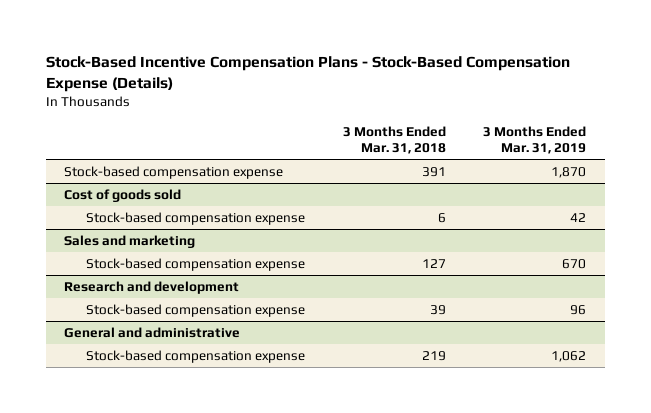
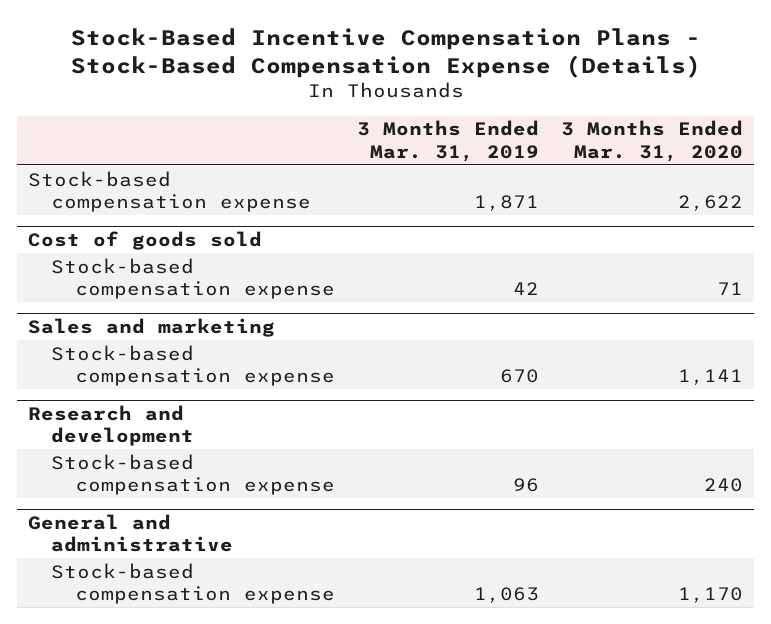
- | 3 Months Ended Mar. 31, 2018 | 3 Months Ended Mar. 31, 2019
+ | 3 Months Ended Mar. 31, 2019 | 3 Months Ended Mar. 31, 2020
- Stock-based compensation expense | 391 | 1,870
+ Stock-based compensation expense | 1,871 | 2,622
@ General and administrative
- Stock-based compensation expense | 219 | 1,062
+ Stock-based compensation expense | 1,063 | 1,170

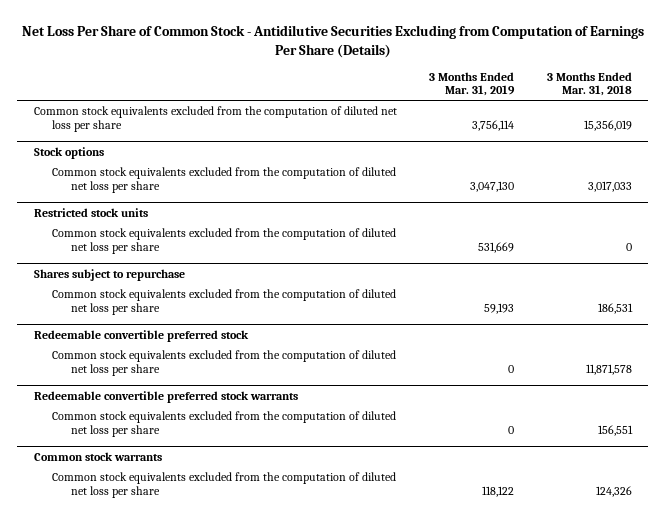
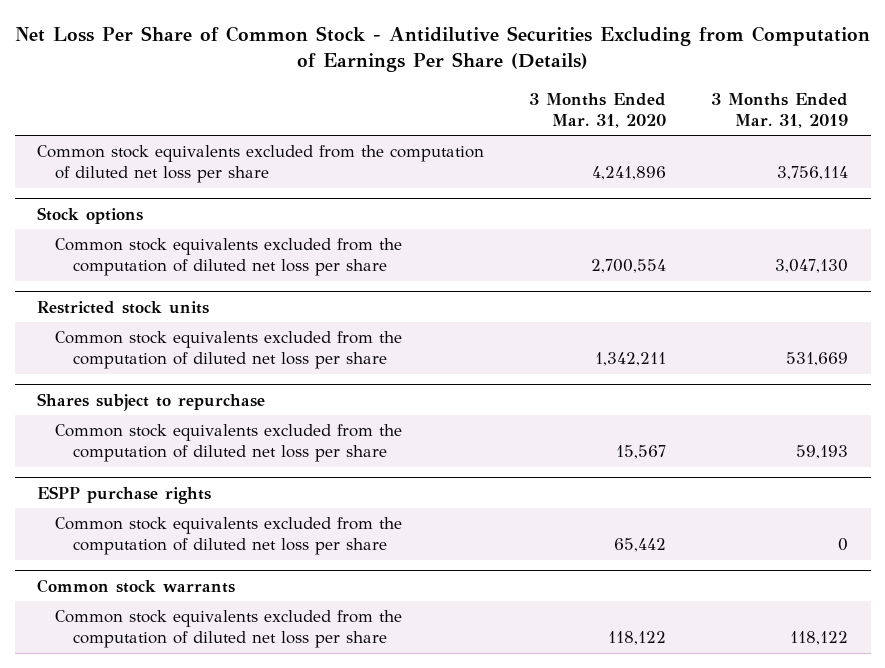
- | 3 Months Ended Mar. 31, 2019 | 3 Months Ended Mar. 31, 2018
+ | 3 Months Ended Mar. 31, 2020 | 3 Months Ended Mar. 31, 2019
- Redeemable convertible preferred stock
- Common stock equivalents excluded from the computation of diluted net loss per share | 0 | 11,871,578
- Redeemable convertible preferred stock warrants
+ ESPP purchase rights

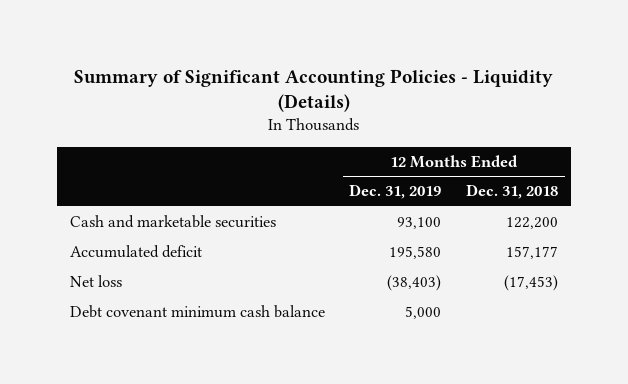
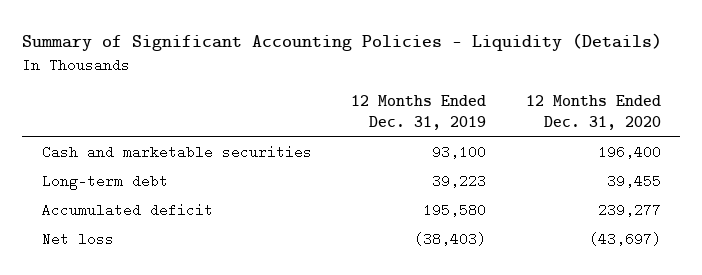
- | 12 Months Ended Dec. 31, 2019 | 12 Months Ended Dec. 31, 2018
+ | 12 Months Ended Dec. 31, 2019 | 12 Months Ended Dec. 31, 2020
+ Long-term debt | 39,223 | 39,455
- Debt covenant minimum cash balance | 5,000 |

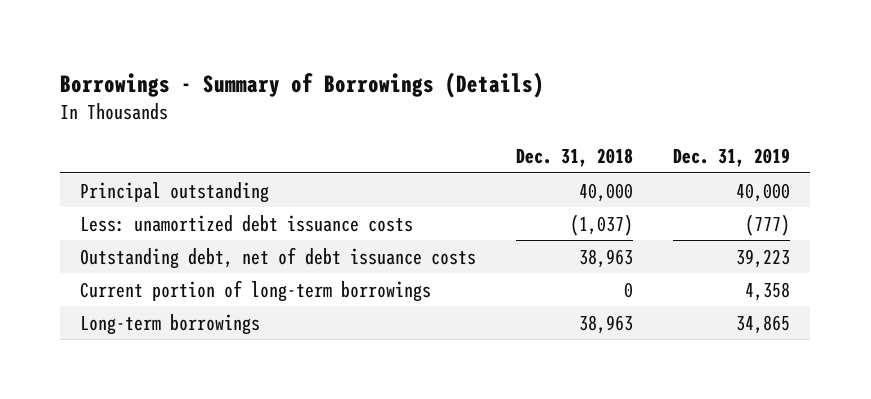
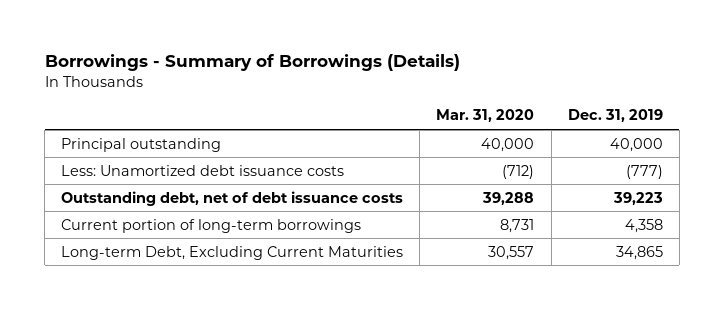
- | Dec. 31, 2018 | Dec. 31, 2019
+ | Mar. 31, 2020 | Dec. 31, 2019
- Less: unamortized debt issuance costs | (1,037) | (777)
+ Less: Unamortized debt issuance costs | (712) | (777)
- Long-term borrowings | 38,963 | 34,865
+ Long-term Debt, Excluding Current Maturities | 30,557 | 34,865

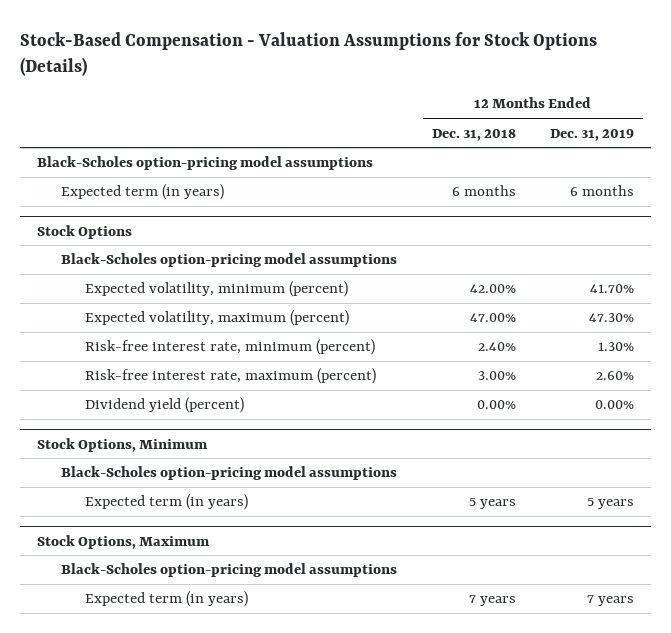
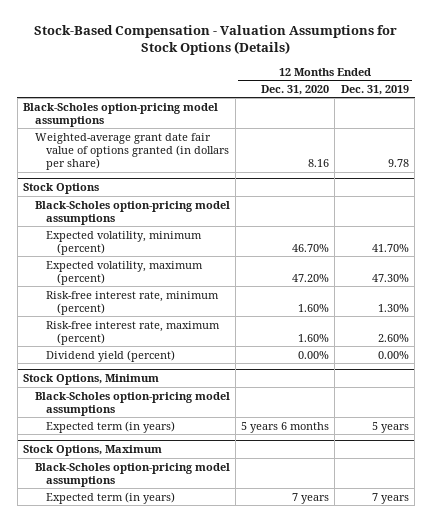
- | 12 Months Ended Dec. 31, 2018 | 12 Months Ended Dec. 31, 2019
+ | 12 Months Ended Dec. 31, 2020 | 12 Months Ended Dec. 31, 2019
- Expected term (in years) | 6 months | 6 months
+ Weighted-average grant date fair value of options granted (in dollars per share) | 8.16 | 9.78

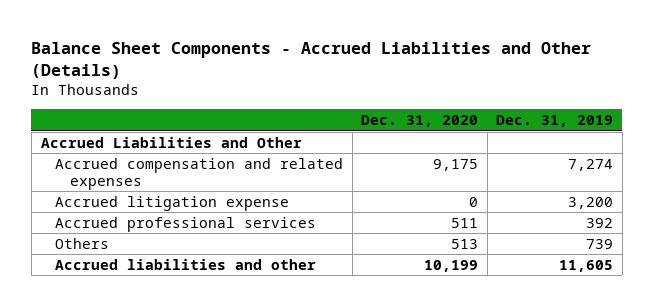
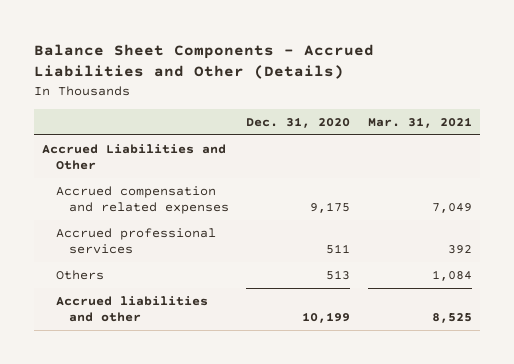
- | Dec. 31, 2020 | Dec. 31, 2019
+ | Dec. 31, 2020 | Mar. 31, 2021
- Accrued litigation expense | 0 | 3,200

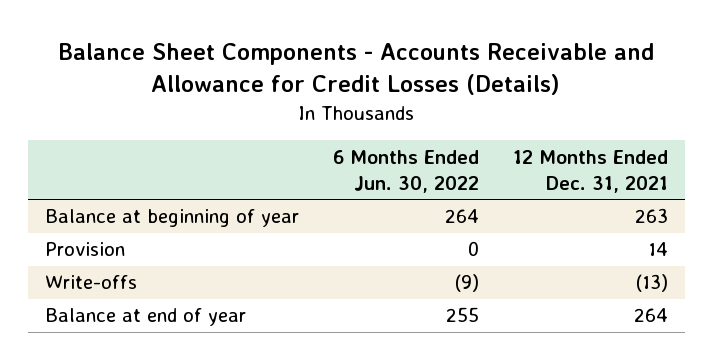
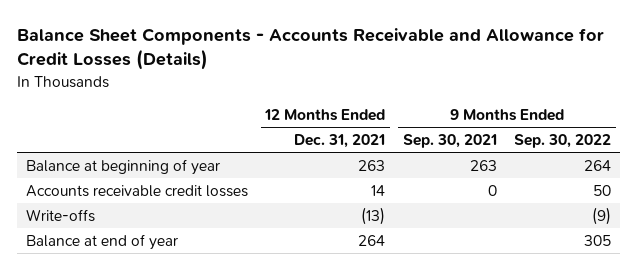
- | 6 Months Ended Jun. 30, 2022 | 12 Months Ended Dec. 31, 2021
+ | 12 Months Ended Dec. 31, 2021 | 9 Months Ended Sep. 30, 2021 | 9 Months Ended Sep. 30, 2022
- Provision | 0 | 14
+ Accounts receivable credit losses | 14 | 0 | 50

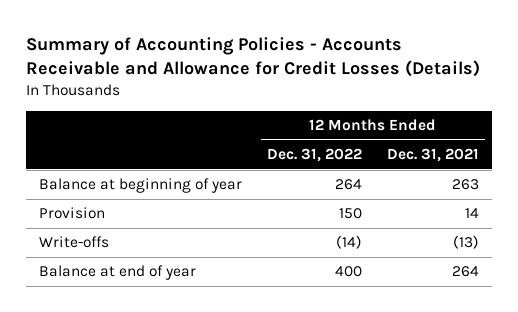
- Balance Sheet Components - Accounts Receivable and Allowance for Credit Losses (Details)
+ Summary of Accounting Policies - Accounts Receivable and Allowance for Credit Losses (Details)
- | 12 Months Ended Dec. 31, 2021 | 9 Months Ended Sep. 30, 2021 | 9 Months Ended Sep. 30, 2022
+ | 12 Months Ended Dec. 31, 2022 | 12 Months Ended Dec. 31, 2021
- Accounts receivable credit losses | 14 | 0 | 50
+ Provision | 150 | 14

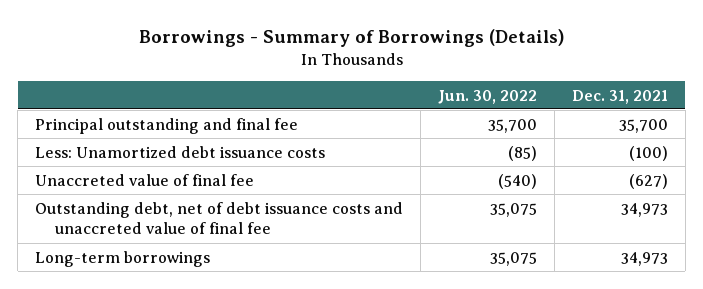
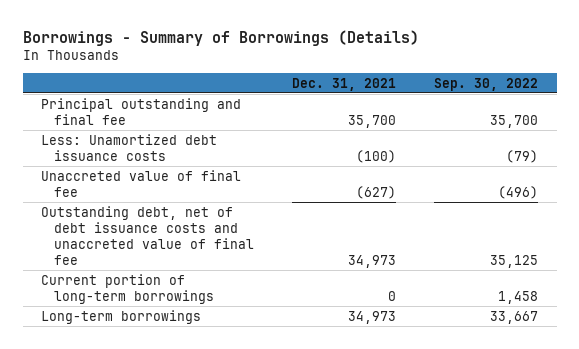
- | Jun. 30, 2022 | Dec. 31, 2021
+ | Dec. 31, 2021 | Sep. 30, 2022
+ Current portion of long-term borrowings | 0 | 1,458

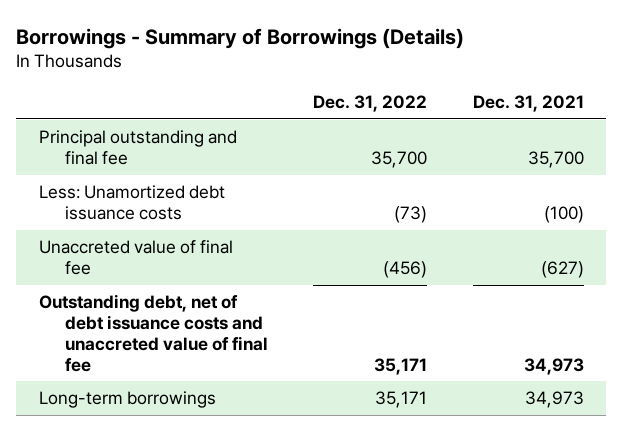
- | Dec. 31, 2021 | Sep. 30, 2022
+ | Dec. 31, 2022 | Dec. 31, 2021
- Current portion of long-term borrowings | 0 | 1,458

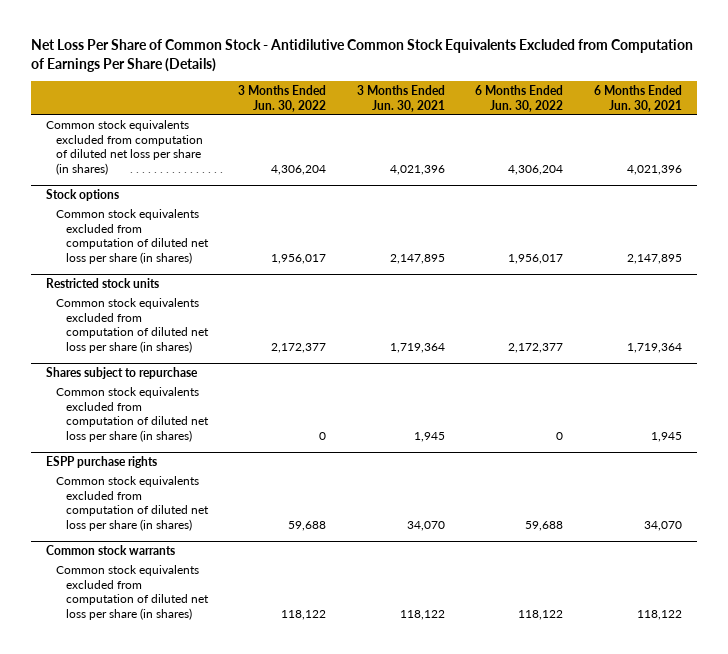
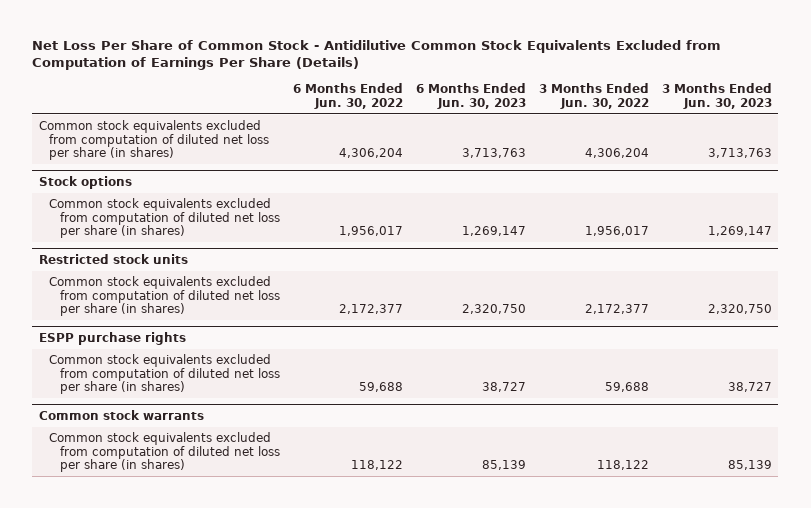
- | 3 Months Ended Jun. 30, 2022 | 3 Months Ended Jun. 30, 2021 | 6 Months Ended Jun. 30, 2022 | 6 Months Ended Jun. 30, 2021
+ | 6 Months Ended Jun. 30, 2022 | 6 Months Ended Jun. 30, 2023 | 3 Months Ended Jun. 30, 2022 | 3 Months Ended Jun. 30, 2023
- Shares subject to repurchase
- Common stock equivalents excluded from computation of diluted net loss per share (in shares) | 0 | 1,945 | 0 | 1,945

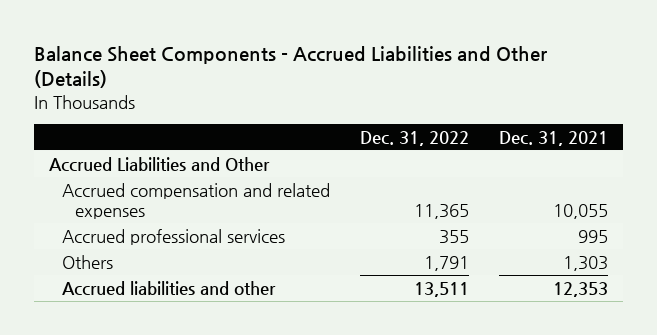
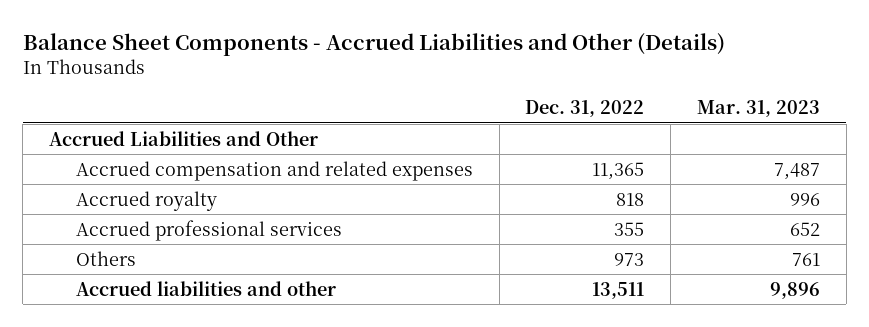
- | Dec. 31, 2022 | Dec. 31, 2021
+ | Dec. 31, 2022 | Mar. 31, 2023
+ Accrued royalty | 818 | 996
- Others | 1,791 | 1,303
+ Others | 973 | 761

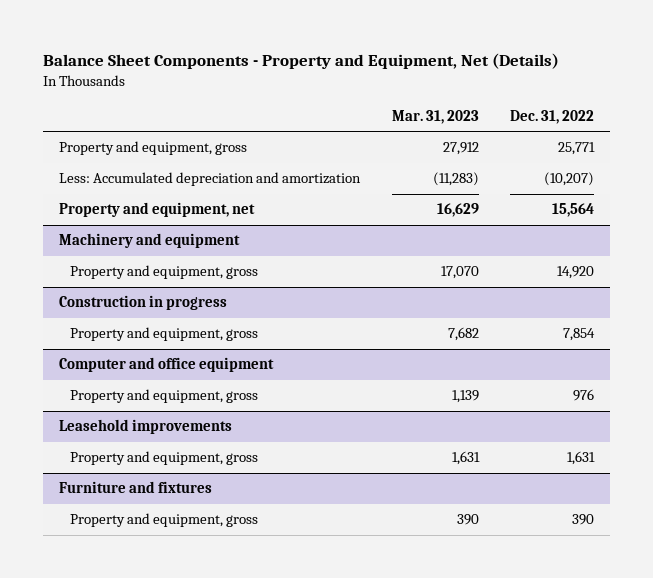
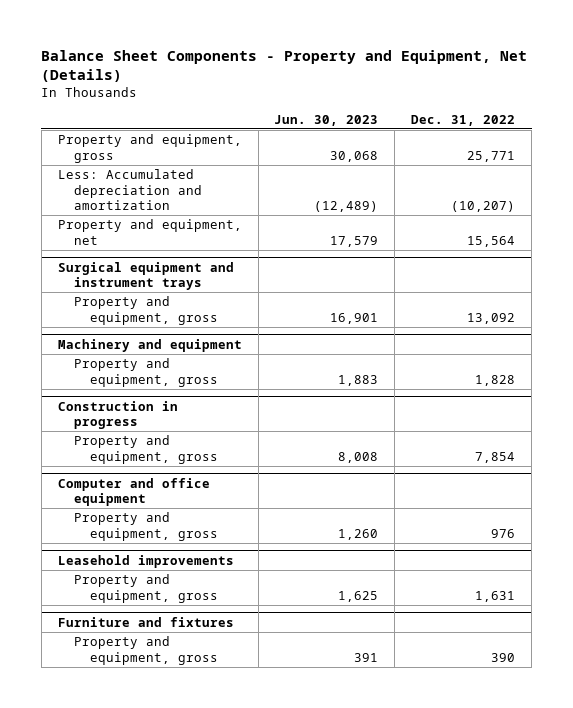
- | Mar. 31, 2023 | Dec. 31, 2022
+ | Jun. 30, 2023 | Dec. 31, 2022
+ Surgical equipment and instrument trays
+ Property and equipment, gross | 16,901 | 13,092
@ Machinery and equipment
- Property and equipment, gross | 17,070 | 14,920
+ Property and equipment, gross | 1,883 | 1,828

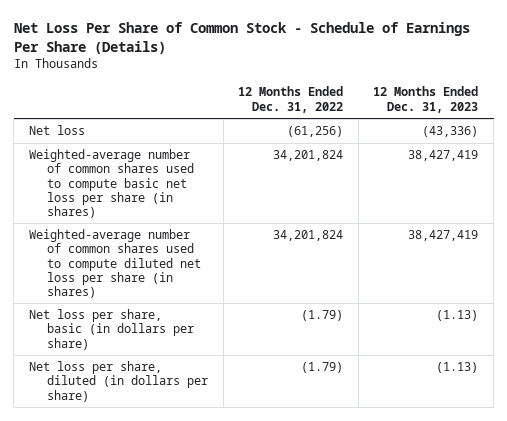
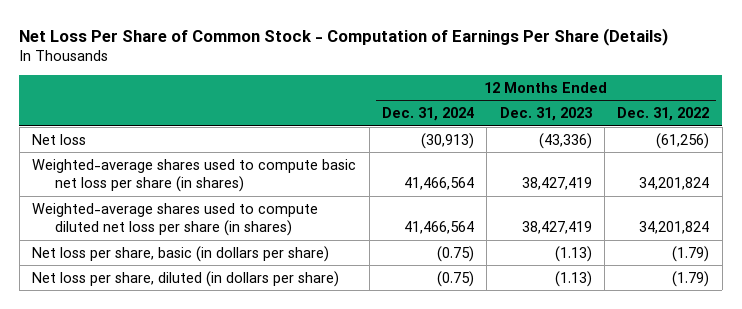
- Net Loss Per Share of Common Stock - Schedule of Earnings Per Share (Details)
+ Net Loss Per Share of Common Stock - Computation of Earnings Per Share (Details)
- | 12 Months Ended Dec. 31, 2022 | 12 Months Ended Dec. 31, 2023
+ | 12 Months Ended Dec. 31, 2024 | 12 Months Ended Dec. 31, 2023 | 12 Months Ended Dec. 31, 2022
- Weighted-average number of common shares used to compute basic net loss per share (in shares) | 34,201,824 | 38,427,419
- Weighted-average number of common shares used to compute diluted net loss per share (in shares) | 34,201,824 | 38,427,419
+ Weighted-average shares used to compute basic net loss per share (in shares) | 41,466,564 | 38,427,419 | 34,201,824
+ Weighted-average shares used to compute diluted net loss per share (in shares) | 41,466,564 | 38,427,419 | 34,201,824

